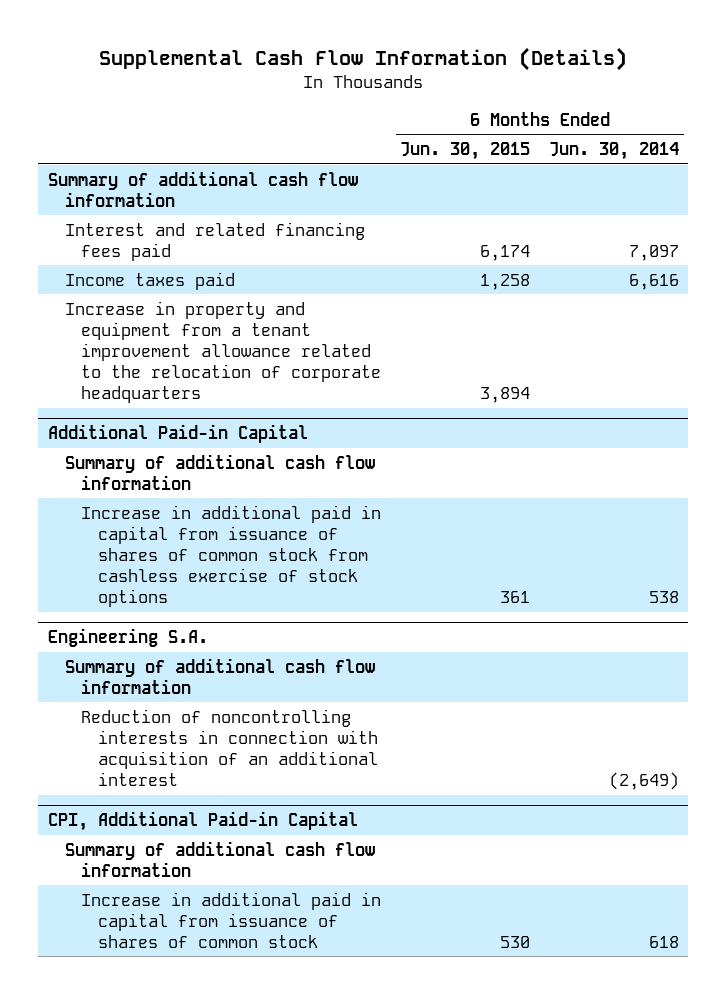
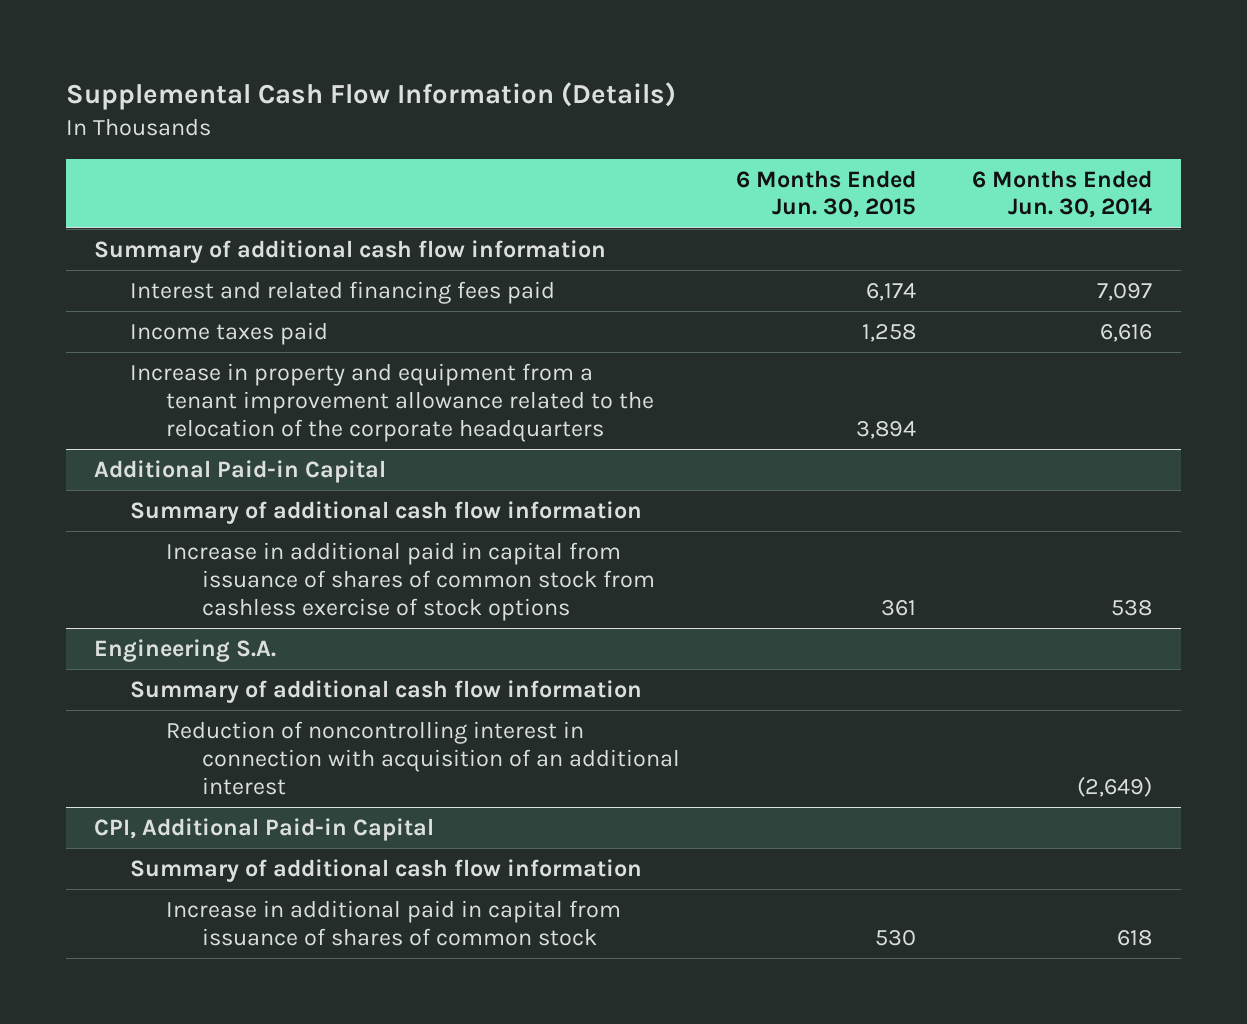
- Increase in property and equipment from a tenant improvement allowance related to the relocation of corporate headquarters | 3,894 |
+ Increase in property and equipment from a tenant improvement allowance related to the relocation of the corporate headquarters | 3,894 |
@ Engineering S.A.
- Reduction of noncontrolling interests in connection with acquisition of an additional interest | | (2,649)
+ Reduction of noncontrolling interest in connection with acquisition of an additional interest | | (2,649)

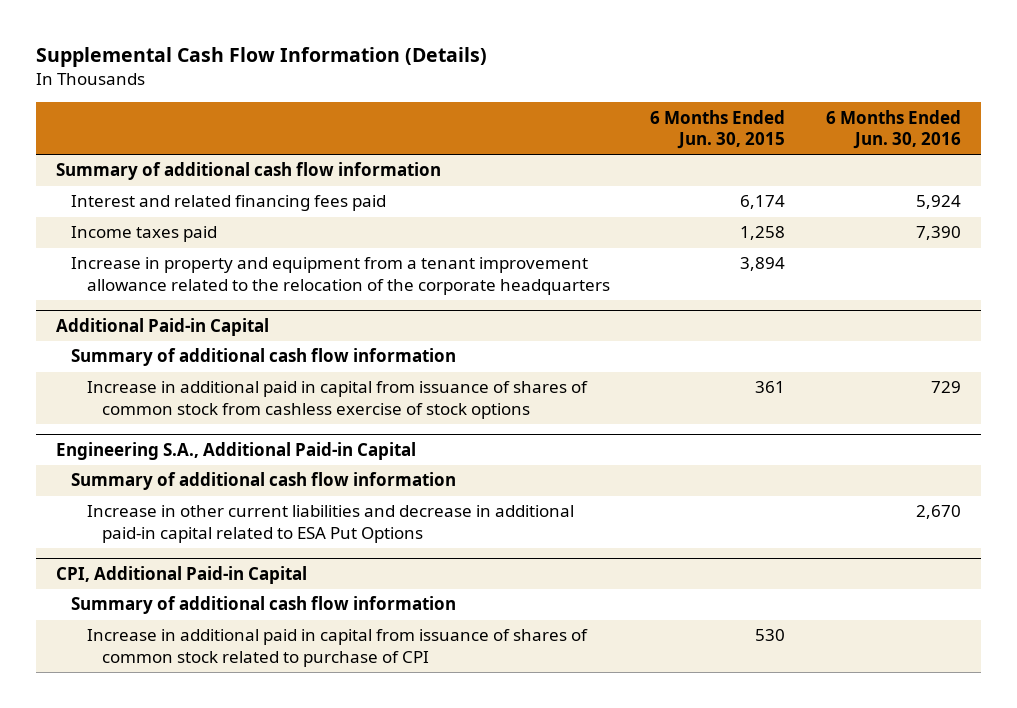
- | 6 Months Ended Jun. 30, 2015 | 6 Months Ended Jun. 30, 2014
+ | 6 Months Ended Jun. 30, 2015 | 6 Months Ended Jun. 30, 2016
- Engineering S.A.
+ Engineering S.A., Additional Paid-in Capital
- Reduction of noncontrolling interest in connection with acquisition of an additional interest | | (2,649)
+ Increase in other current liabilities and decrease in additional paid-in capital related to ESA Put Options | | 2,670
@ CPI, Additional Paid-in Capital
- Increase in additional paid in capital from issuance of shares of common stock | 530 | 618
+ Increase in additional paid in capital from issuance of shares of common stock related to purchase of CPI | 530 |

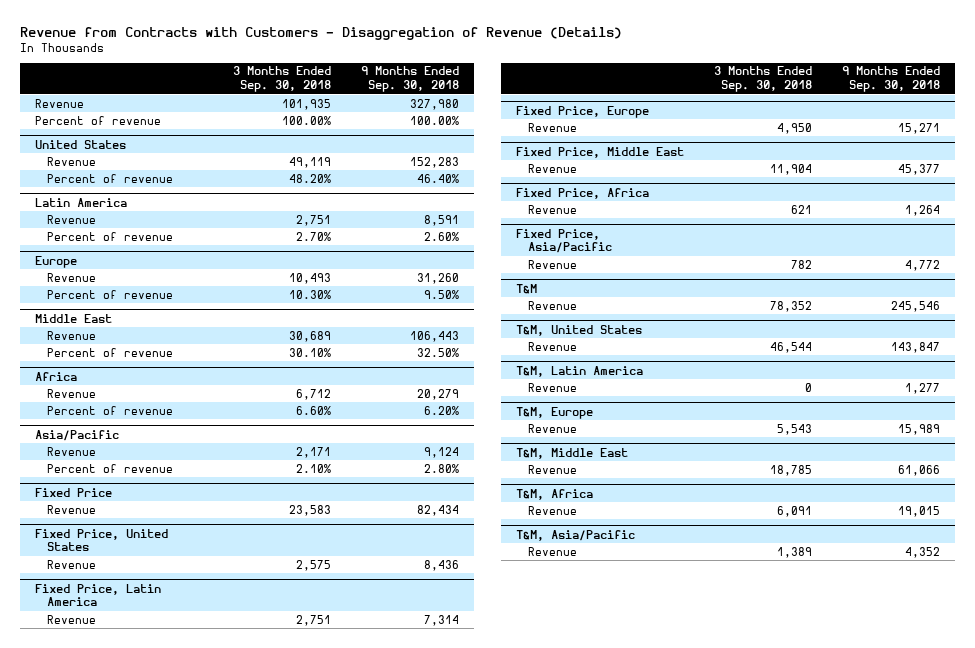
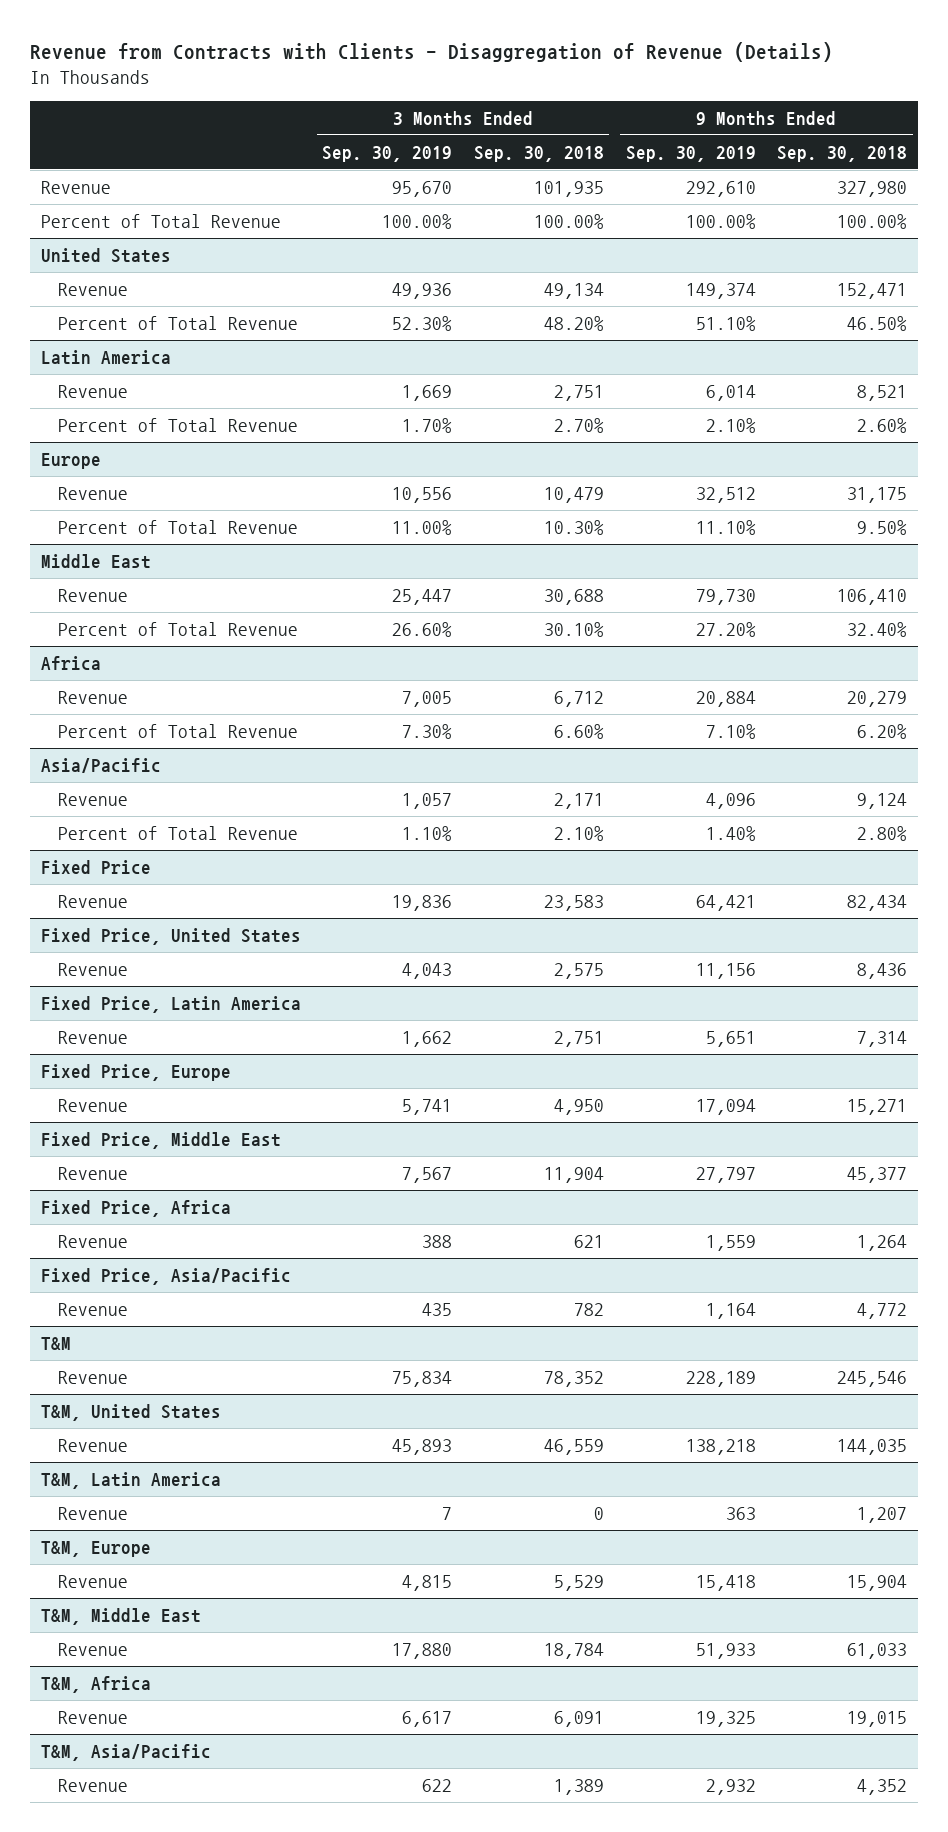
- Revenue from Contracts with Customers - Disaggregation of Revenue (Details)
+ Revenue from Contracts with Clients - Disaggregation of Revenue (Details)
- | 3 Months Ended Sep. 30, 2018 | 9 Months Ended Sep. 30, 2018
+ | 3 Months Ended Sep. 30, 2019 | 3 Months Ended Sep. 30, 2018 | 9 Months Ended Sep. 30, 2019 | 9 Months Ended Sep. 30, 2018
- Percent of revenue | 100.00% | 100.00%
+ Percent of Total Revenue | 100.00% | 100.00% | 100.00% | 100.00%
@ United States
- Revenue | 49,119 | 152,283
- Percent of revenue | 48.20% | 46.40%
+ Revenue | 49,936 | 49,134 | 149,374 | 152,471
+ Percent of Total Revenue | 52.30% | 48.20% | 51.10% | 46.50%
@ Latin America
- Revenue | 2,751 | 8,591
- Percent of revenue | 2.70% | 2.60%
+ Revenue | 1,669 | 2,751 | 6,014 | 8,521
+ Percent of Total Revenue | 1.70% | 2.70% | 2.10% | 2.60%
@ Europe
- Revenue | 10,493 | 31,260
- Percent of revenue | 10.30% | 9.50%
+ Revenue | 10,556 | 10,479 | 32,512 | 31,175
+ Percent of Total Revenue | 11.00% | 10.30% | 11.10% | 9.50%
@ Middle East
- Revenue | 30,689 | 106,443
- Percent of revenue | 30.10% | 32.50%
+ Revenue | 25,447 | 30,688 | 79,730 | 106,410
+ Percent of Total Revenue | 26.60% | 30.10% | 27.20% | 32.40%
@ Africa
- Percent of revenue | 6.60% | 6.20%
+ Percent of Total Revenue | 7.30% | 6.60% | 7.10% | 6.20%
@ Asia/Pacific
- Percent of revenue | 2.10% | 2.80%
+ Percent of Total Revenue | 1.10% | 2.10% | 1.40% | 2.80%
@ T&M, United States
- Revenue | 46,544 | 143,847
+ Revenue | 45,893 | 46,559 | 138,218 | 144,035
@ T&M, Latin America
- Revenue | 0 | 1,277
+ Revenue | 7 | 0 | 363 | 1,207
@ T&M, Europe
- Revenue | 5,543 | 15,989
+ Revenue | 4,815 | 5,529 | 15,418 | 15,904
@ T&M, Middle East
- Revenue | 18,785 | 61,066
+ Revenue | 17,880 | 18,784 | 51,933 | 61,033

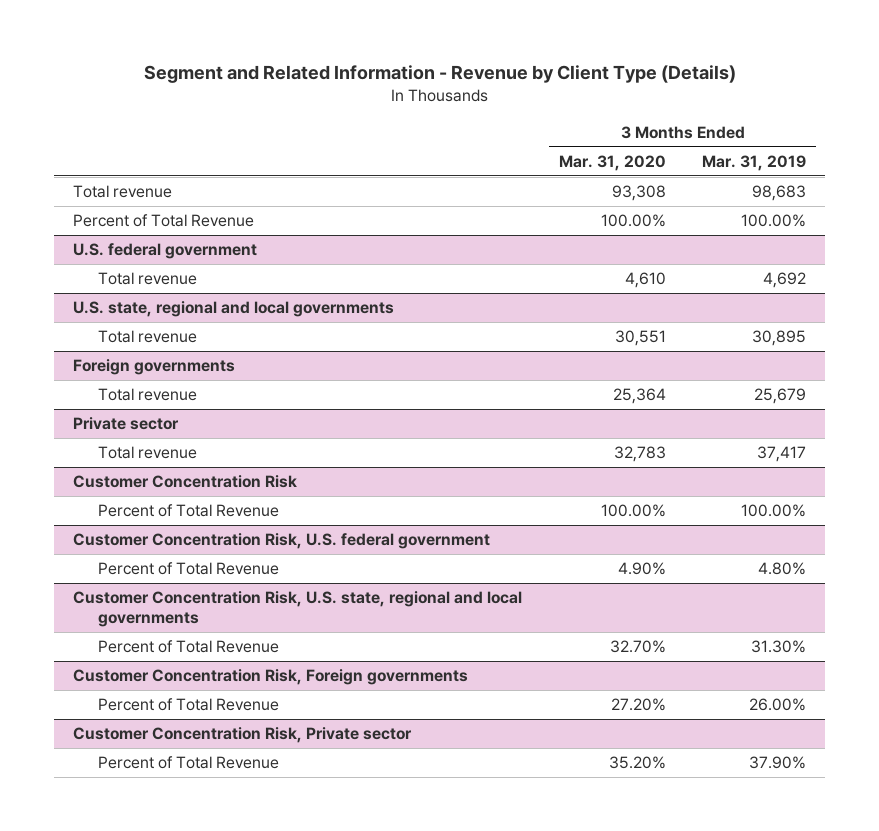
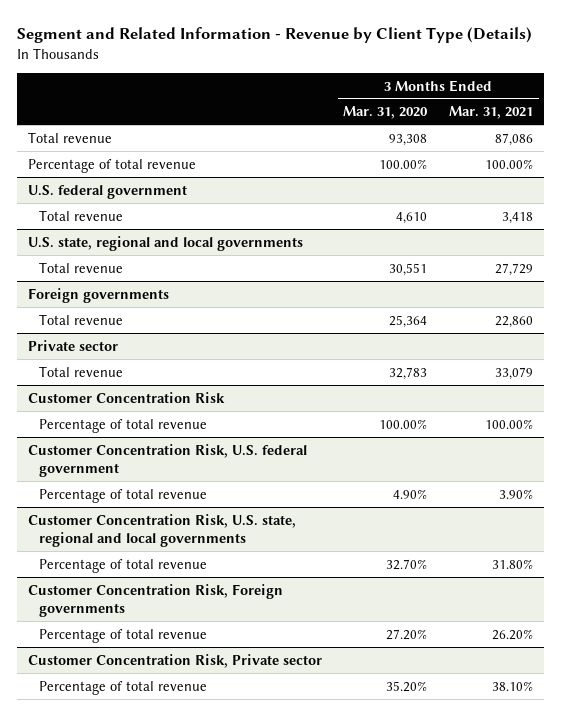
- | 3 Months Ended Mar. 31, 2020 | 3 Months Ended Mar. 31, 2019
+ | 3 Months Ended Mar. 31, 2020 | 3 Months Ended Mar. 31, 2021
- Percent of Total Revenue | 100.00% | 100.00%
+ Percentage of total revenue | 100.00% | 100.00%
@ Customer Concentration Risk
- Percent of Total Revenue | 100.00% | 100.00%
+ Percentage of total revenue | 100.00% | 100.00%
@ Customer Concentration Risk, U.S. federal government
- Percent of Total Revenue | 4.90% | 4.80%
+ Percentage of total revenue | 4.90% | 3.90%
@ Customer Concentration Risk, U.S. state, regional and local governments
- Percent of Total Revenue | 32.70% | 31.30%
+ Percentage of total revenue | 32.70% | 31.80%
@ Customer Concentration Risk, Foreign governments
- Percent of Total Revenue | 27.20% | 26.00%
+ Percentage of total revenue | 27.20% | 26.20%
@ Customer Concentration Risk, Private sector
- Percent of Total Revenue | 35.20% | 37.90%
+ Percentage of total revenue | 35.20% | 38.10%

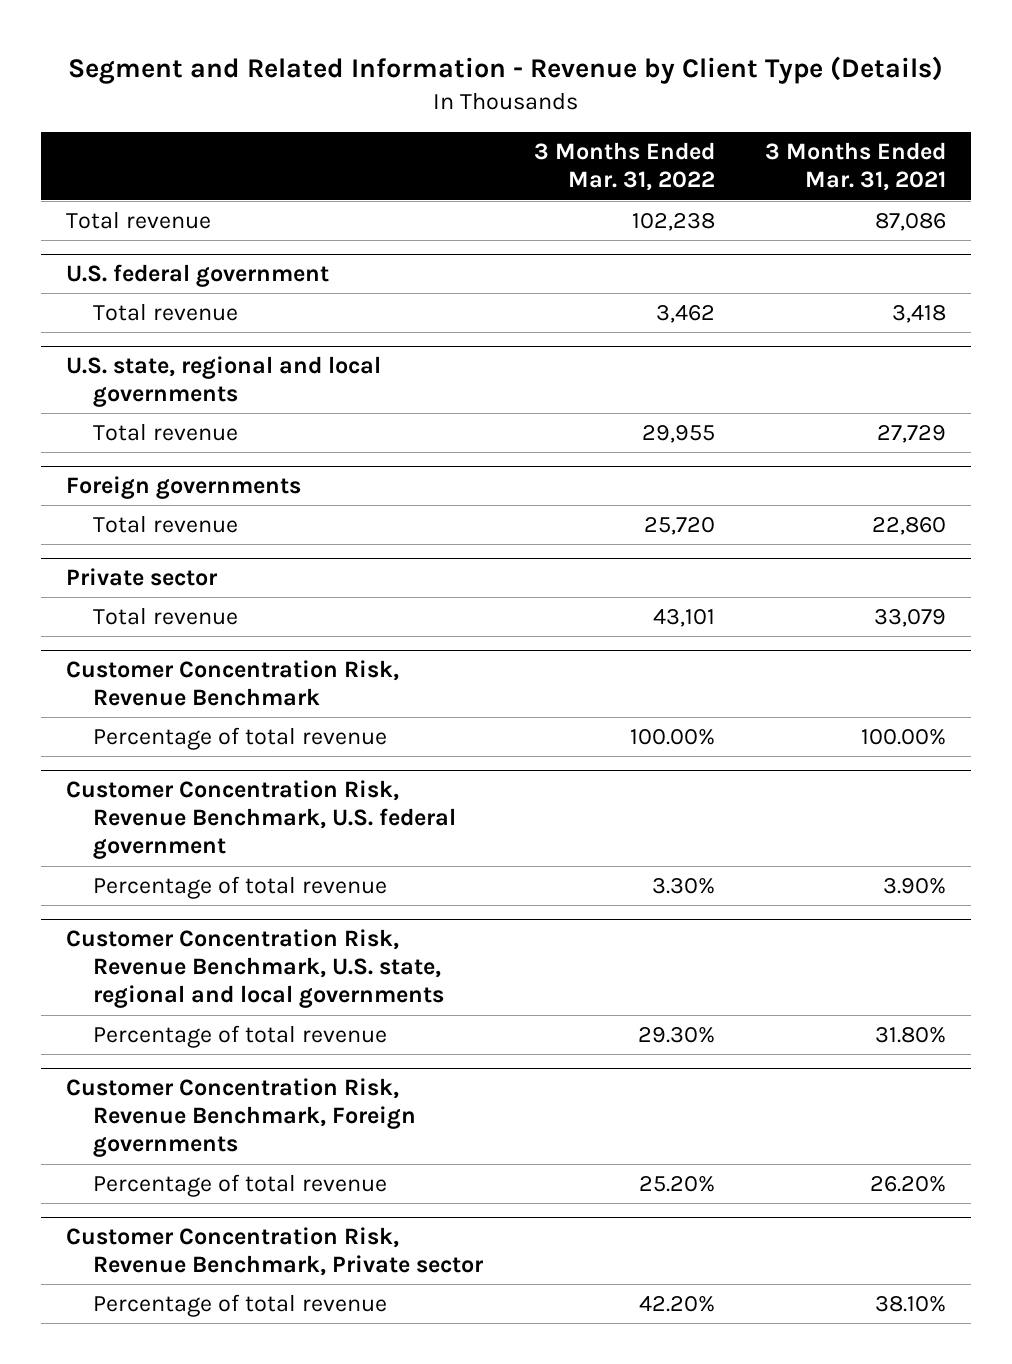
- | 3 Months Ended Mar. 31, 2020 | 3 Months Ended Mar. 31, 2021
+ | 3 Months Ended Mar. 31, 2022 | 3 Months Ended Mar. 31, 2021
- Percentage of total revenue | 100.00% | 100.00%
- Customer Concentration Risk
+ Customer Concentration Risk, Revenue Benchmark
- Customer Concentration Risk, U.S. federal government
+ Customer Concentration Risk, Revenue Benchmark, U.S. federal government
- Customer Concentration Risk, U.S. state, regional and local governments
+ Customer Concentration Risk, Revenue Benchmark, U.S. state, regional and local governments
- Customer Concentration Risk, Foreign governments
+ Customer Concentration Risk, Revenue Benchmark, Foreign governments
- Customer Concentration Risk, Private sector
+ Customer Concentration Risk, Revenue Benchmark, Private sector

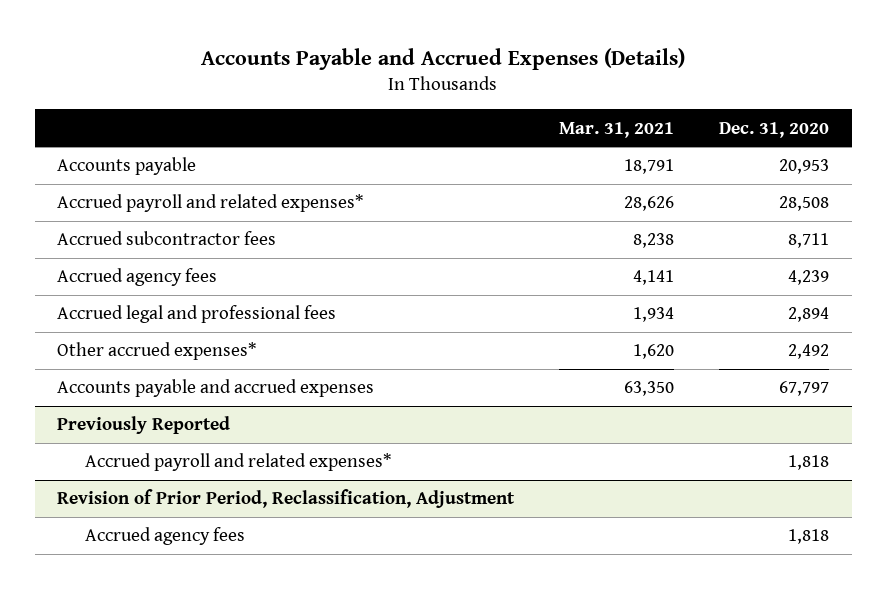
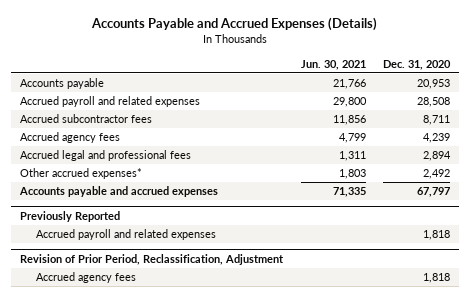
- | Mar. 31, 2021 | Dec. 31, 2020
+ | Jun. 30, 2021 | Dec. 31, 2020
- Accrued payroll and related expenses* | 28,626 | 28,508
+ Accrued payroll and related expenses | 29,800 | 28,508
@ Previously Reported
- Accrued payroll and related expenses* | | 1,818
+ Accrued payroll and related expenses | | 1,818

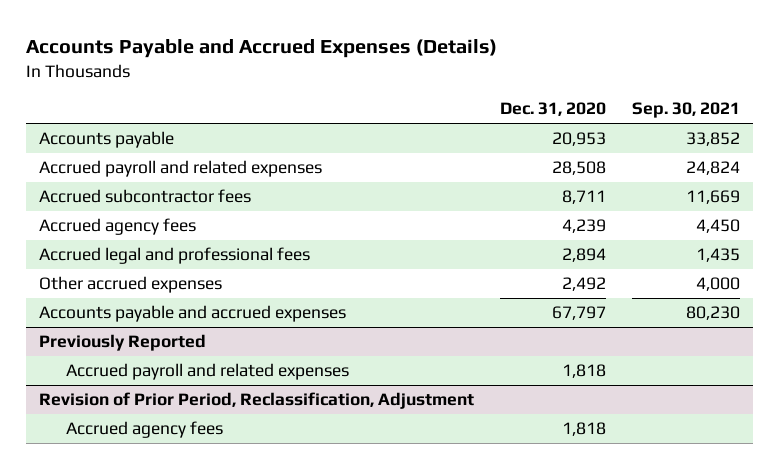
- | Jun. 30, 2021 | Dec. 31, 2020
+ | Dec. 31, 2020 | Sep. 30, 2021
- Other accrued expenses* | 1,803 | 2,492
+ Other accrued expenses | 2,492 | 4,000

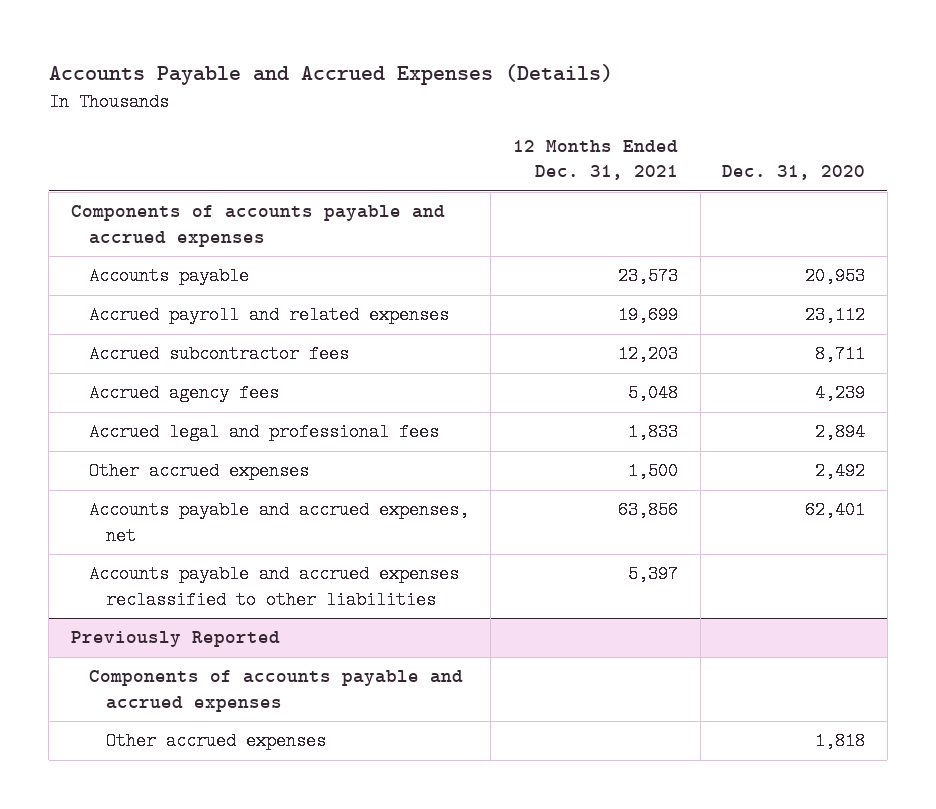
- | Dec. 31, 2020 | Sep. 30, 2021
+ | 12 Months Ended Dec. 31, 2021 | Dec. 31, 2020
+ Components of accounts payable and accrued expenses
- Accrued payroll and related expenses | 28,508 | 24,824
+ Accrued payroll and related expenses | 19,699 | 23,112
- Accounts payable and accrued expenses | 67,797 | 80,230
+ Accounts payable and accrued expenses, net | 63,856 | 62,401
+ Accounts payable and accrued expenses reclassified to other liabilities | 5,397 |
@ Previously Reported
- Accrued payroll and related expenses | 1,818 |
- Revision of Prior Period, Reclassification, Adjustment
- Accrued agency fees | 1,818 |
@ Previously Reported
+ Components of accounts payable and accrued expenses
+ Other accrued expenses | | 1,818

